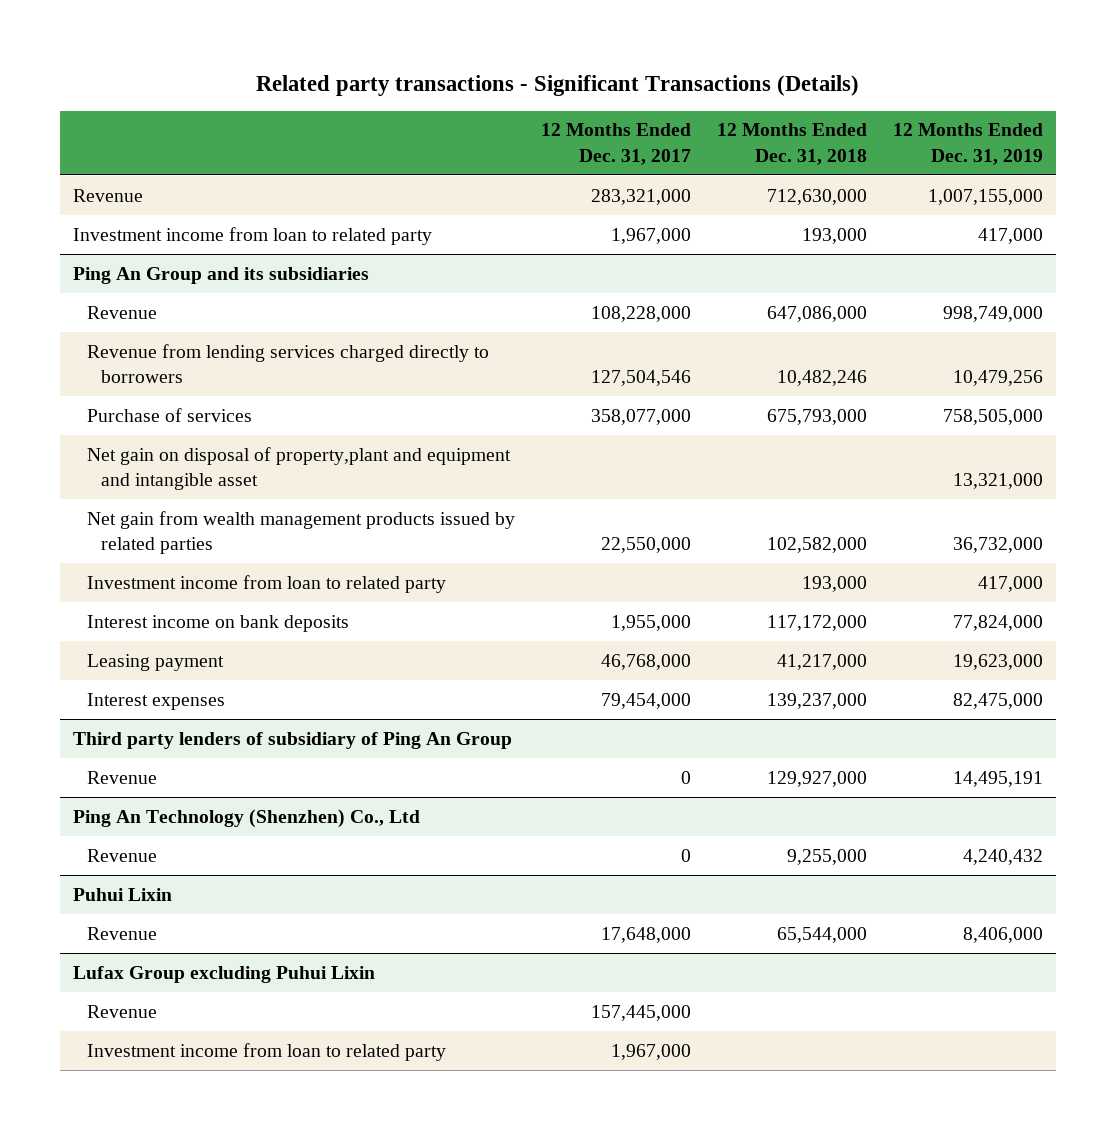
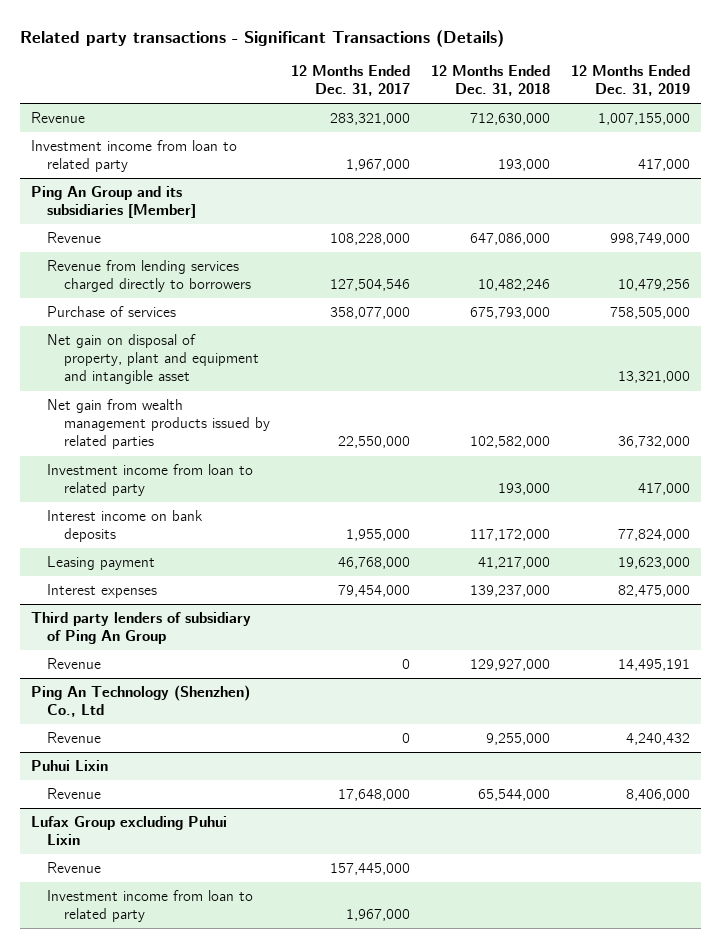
- Ping An Group and its subsidiaries
+ Ping An Group and its subsidiaries [Member]
- Net gain on disposal of property,plant and equipment and intangible asset | | | 13,321,000
+ Net gain on disposal of property, plant and equipment and intangible asset | | | 13,321,000

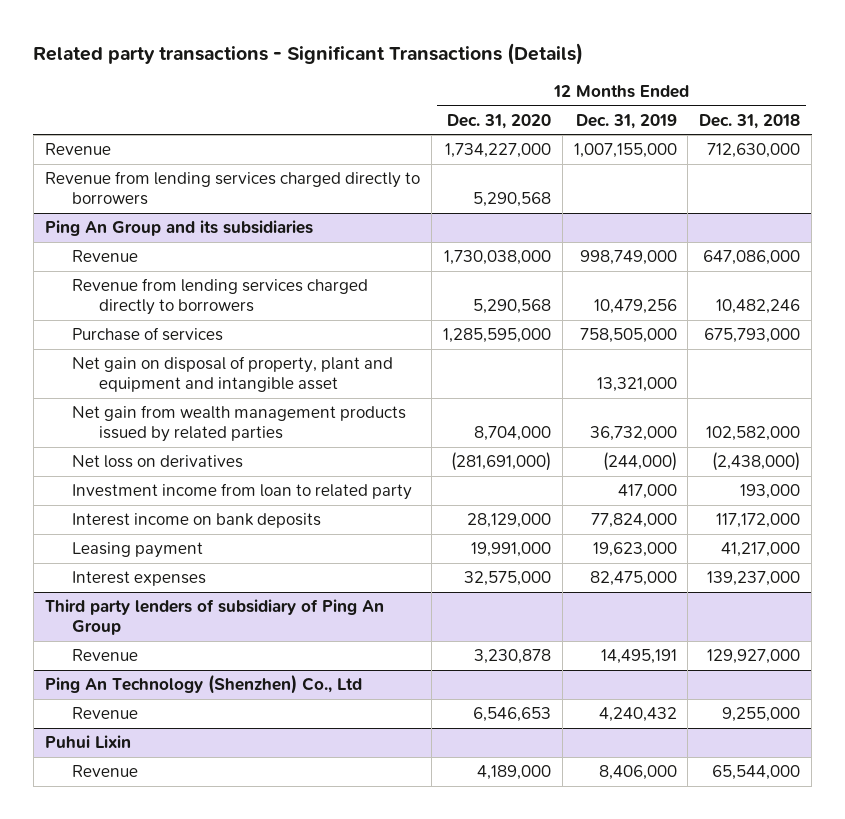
- | 12 Months Ended Dec. 31, 2017 | 12 Months Ended Dec. 31, 2018 | 12 Months Ended Dec. 31, 2019
+ | 12 Months Ended Dec. 31, 2020 | 12 Months Ended Dec. 31, 2019 | 12 Months Ended Dec. 31, 2018
- Investment income from loan to related party | 1,967,000 | 193,000 | 417,000
- Ping An Group and its subsidiaries [Member]
+ Revenue from lending services charged directly to borrowers | 5,290,568 | |
+ Ping An Group and its subsidiaries
+ Net loss on derivatives | (281,691,000) | (244,000) | (2,438,000)
- Lufax Group excluding Puhui Lixin
- Revenue | 157,445,000 | |
- Investment income from loan to related party | 1,967,000 | |

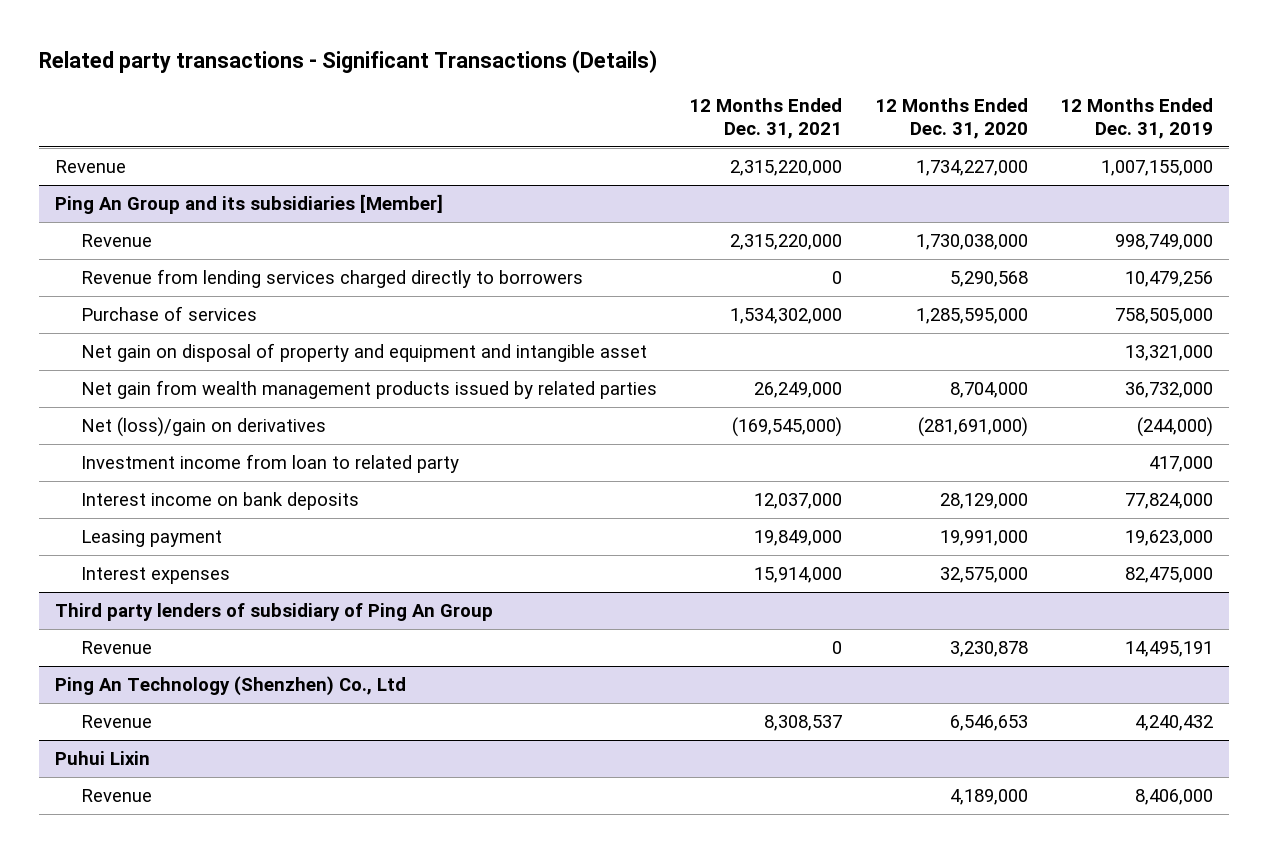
- | 12 Months Ended Dec. 31, 2020 | 12 Months Ended Dec. 31, 2019 | 12 Months Ended Dec. 31, 2018
+ | 12 Months Ended Dec. 31, 2021 | 12 Months Ended Dec. 31, 2020 | 12 Months Ended Dec. 31, 2019
- Revenue from lending services charged directly to borrowers | 5,290,568 | |
- Ping An Group and its subsidiaries
+ Ping An Group and its subsidiaries [Member]
- Net gain on disposal of property, plant and equipment and intangible asset | | 13,321,000 |
+ Net gain on disposal of property and equipment and intangible asset | | | 13,321,000
- Net loss on derivatives | (281,691,000) | (244,000) | (2,438,000)
+ Net (loss)/gain on derivatives | (169,545,000) | (281,691,000) | (244,000)

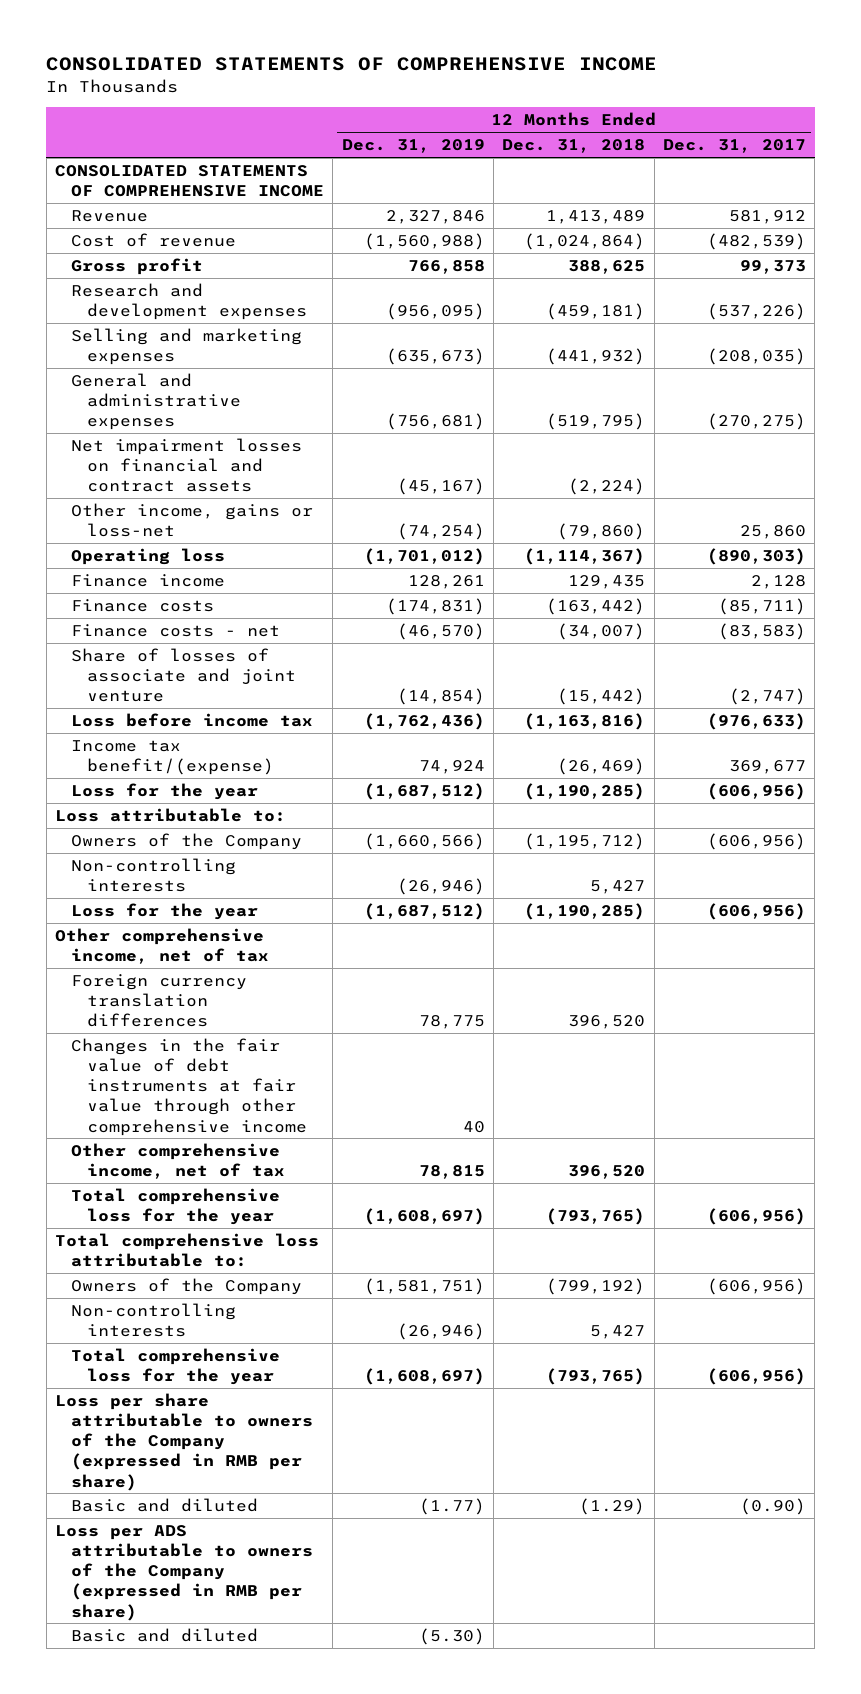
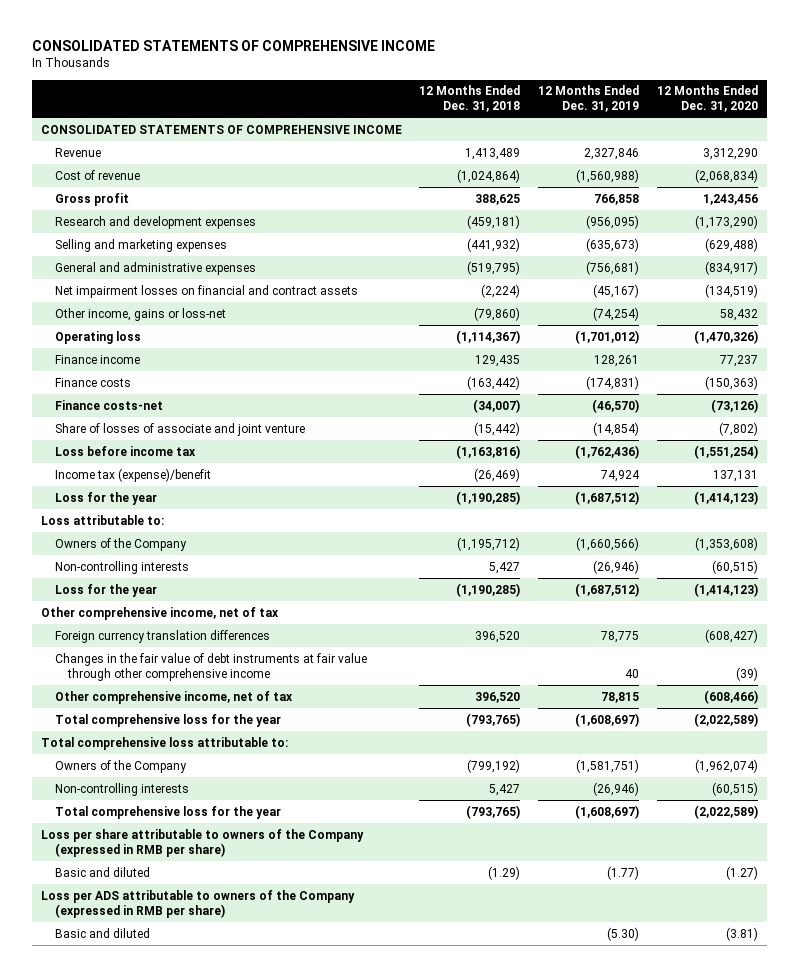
- | 12 Months Ended Dec. 31, 2019 | 12 Months Ended Dec. 31, 2018 | 12 Months Ended Dec. 31, 2017
+ | 12 Months Ended Dec. 31, 2018 | 12 Months Ended Dec. 31, 2019 | 12 Months Ended Dec. 31, 2020
- Finance costs - net | (46,570) | (34,007) | (83,583)
+ Finance costs-net | (34,007) | (46,570) | (73,126)
- Income tax benefit/(expense) | 74,924 | (26,469) | 369,677
+ Income tax (expense)/benefit | (26,469) | 74,924 | 137,131

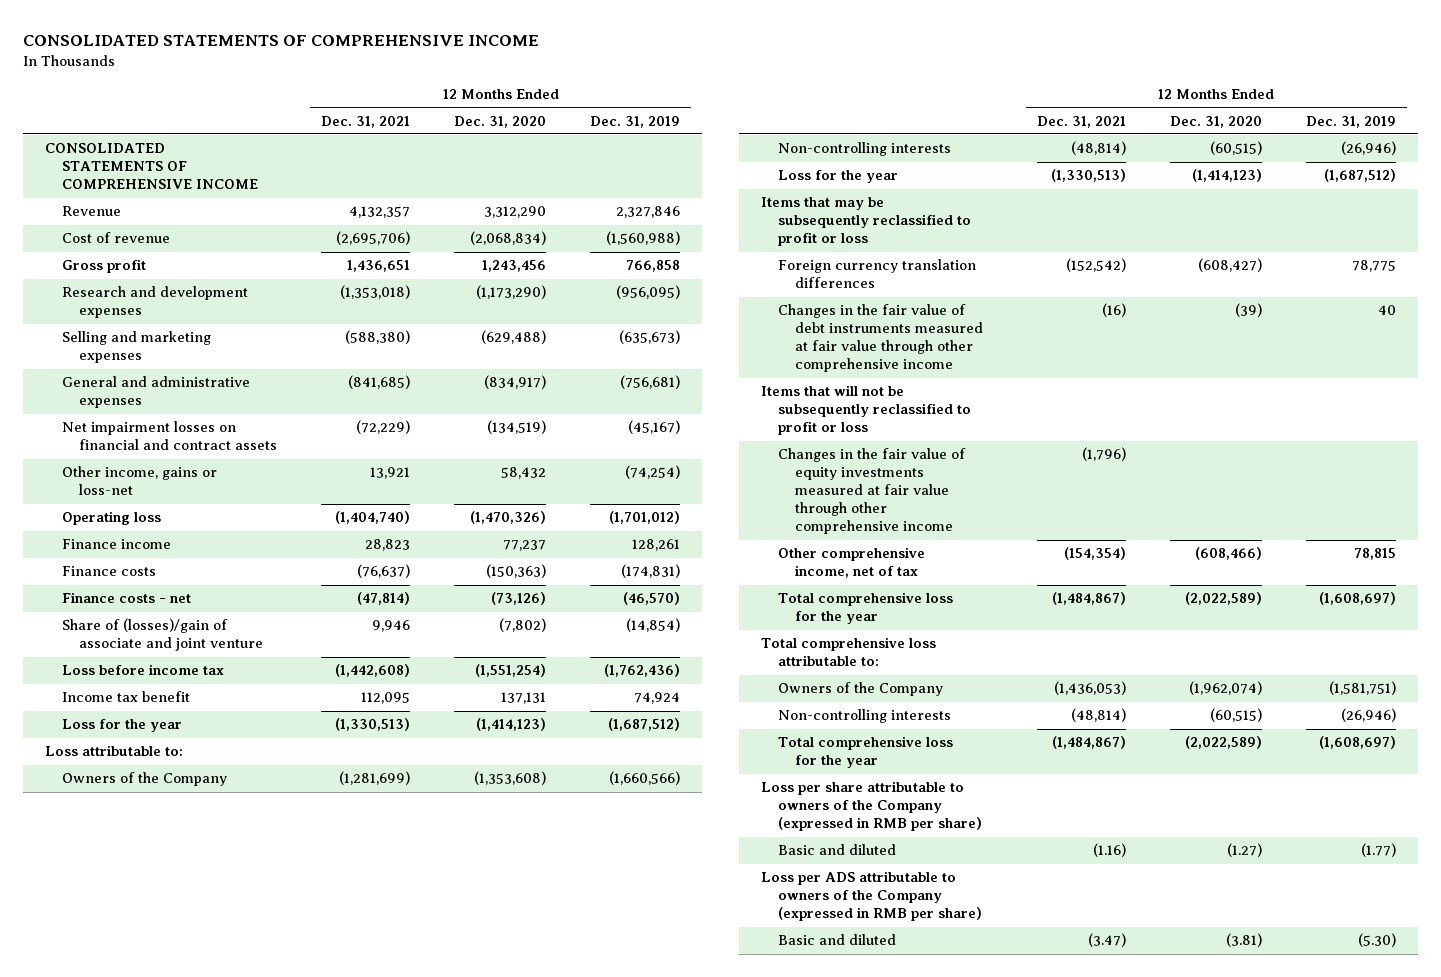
- | 12 Months Ended Dec. 31, 2018 | 12 Months Ended Dec. 31, 2019 | 12 Months Ended Dec. 31, 2020
+ | 12 Months Ended Dec. 31, 2021 | 12 Months Ended Dec. 31, 2020 | 12 Months Ended Dec. 31, 2019
- Finance costs-net | (34,007) | (46,570) | (73,126)
- Share of losses of associate and joint venture | (15,442) | (14,854) | (7,802)
+ Finance costs - net | (47,814) | (73,126) | (46,570)
+ Share of (losses)/gain of associate and joint venture | 9,946 | (7,802) | (14,854)
- Income tax (expense)/benefit | (26,469) | 74,924 | 137,131
+ Income tax benefit | 112,095 | 137,131 | 74,924
- Other comprehensive income, net of tax
+ Items that may be subsequently reclassified to profit or loss
- Changes in the fair value of debt instruments at fair value through other comprehensive income | | 40 | (39)
+ Changes in the fair value of debt instruments measured at fair value through other comprehensive income | (16) | (39) | 40
+ Items that will not be subsequently reclassified to profit or loss
+ Changes in the fair value of equity investments measured at fair value through other comprehensive income | (1,796) | |

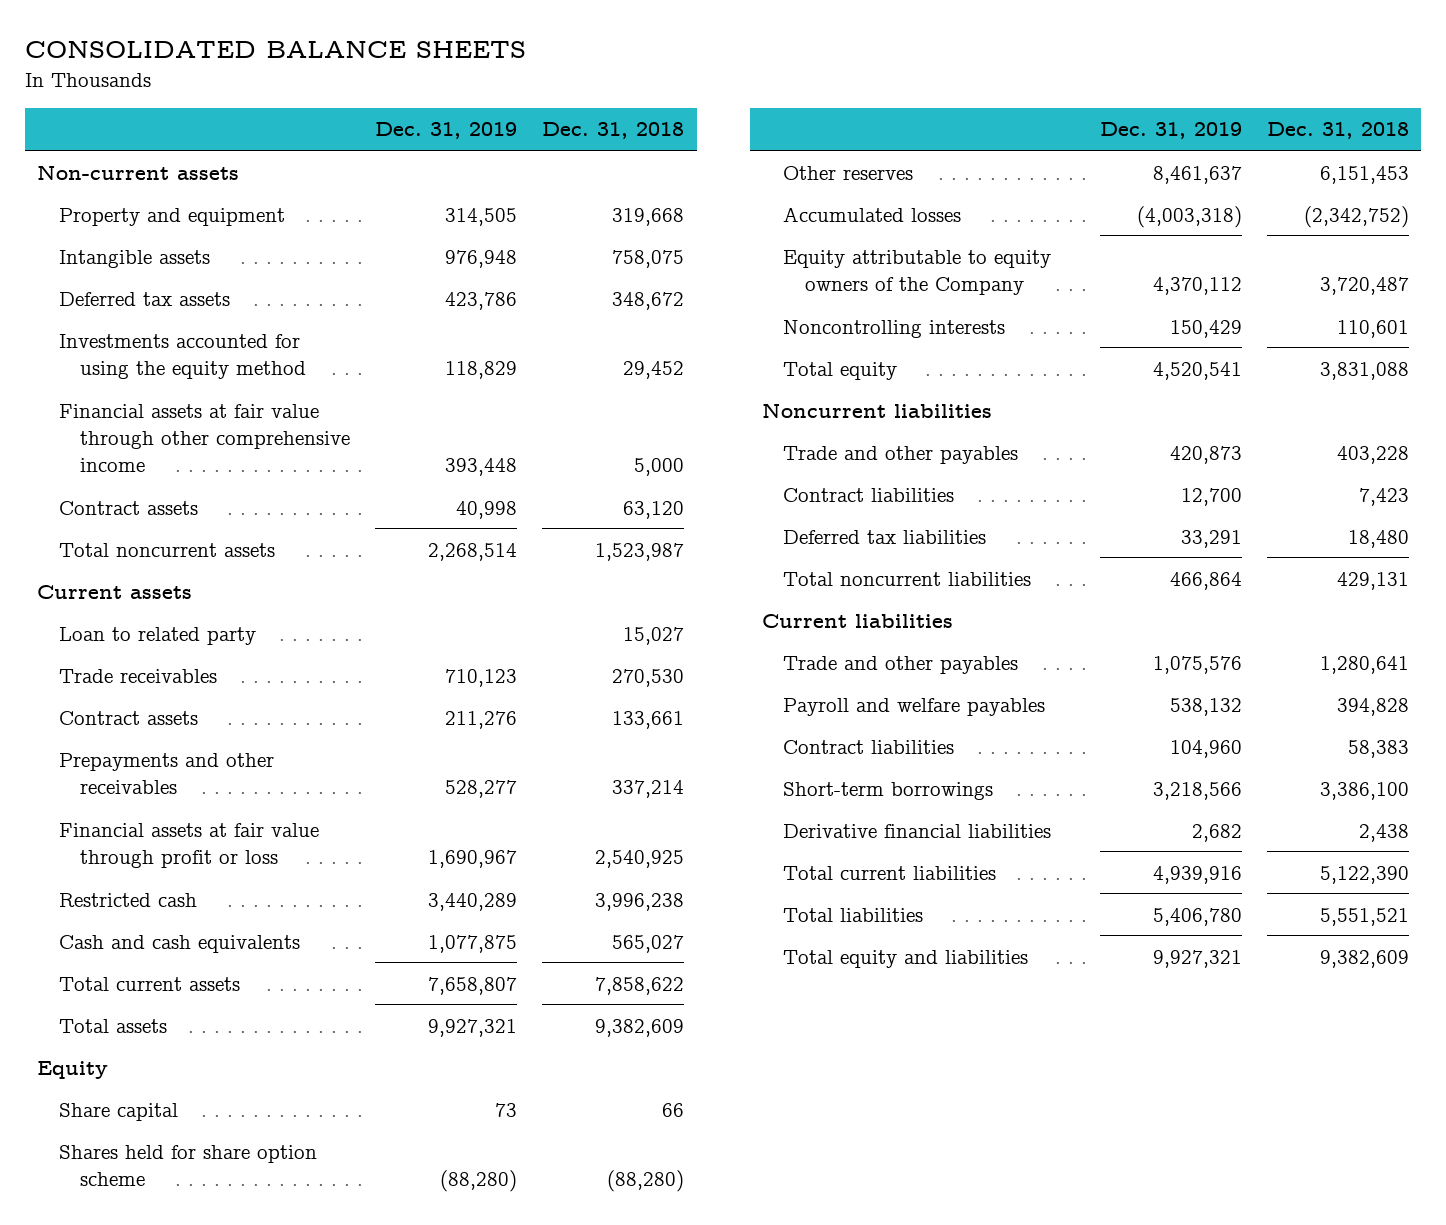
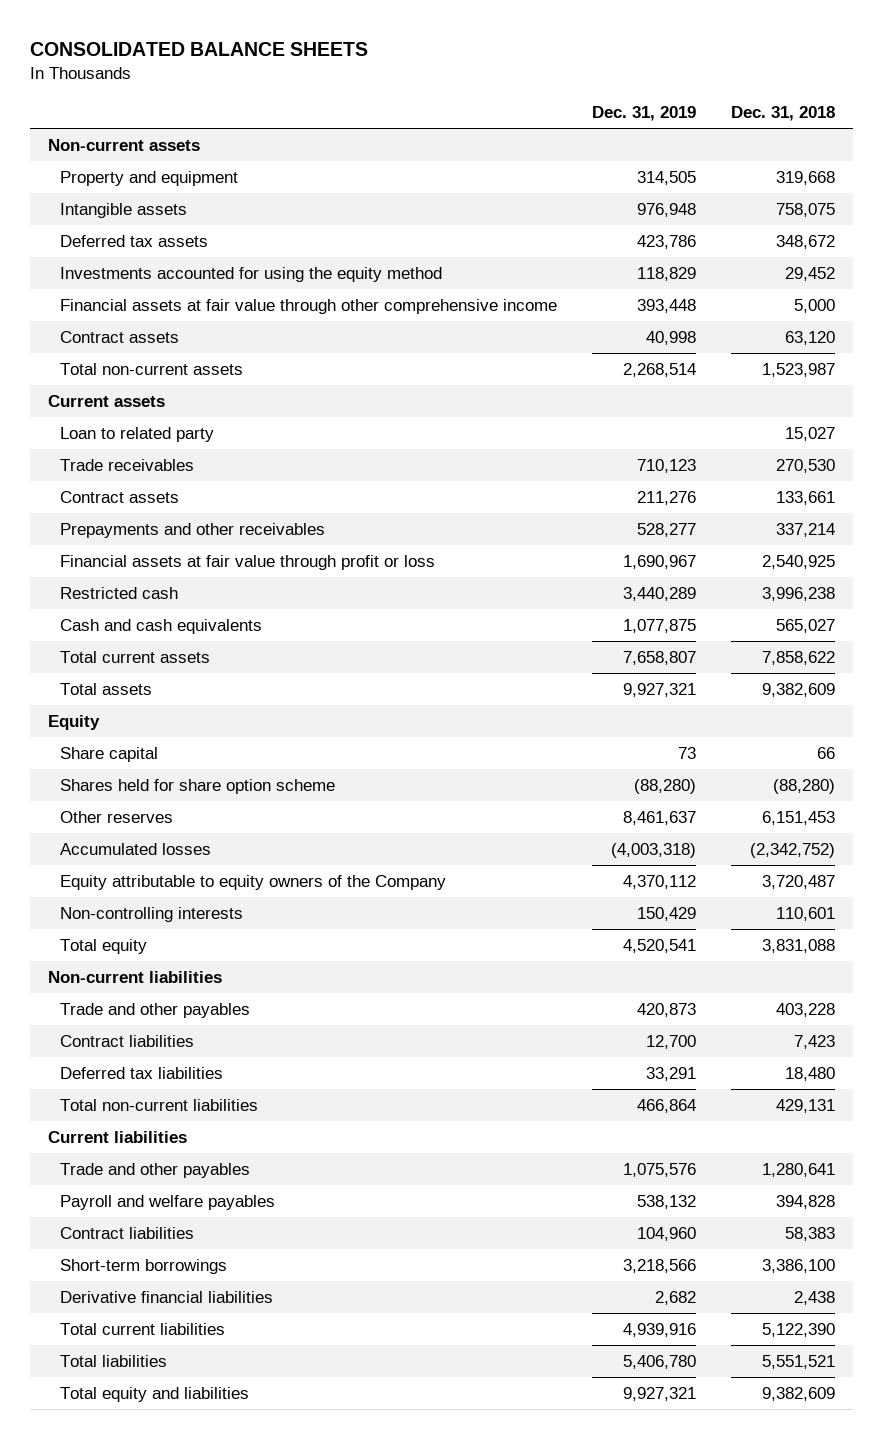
- Total noncurrent assets | 2,268,514 | 1,523,987
+ Total non-current assets | 2,268,514 | 1,523,987
- Noncontrolling interests | 150,429 | 110,601
+ Non-controlling interests | 150,429 | 110,601
- Noncurrent liabilities
+ Non-current liabilities
- Total noncurrent liabilities | 466,864 | 429,131
+ Total non-current liabilities | 466,864 | 429,131

